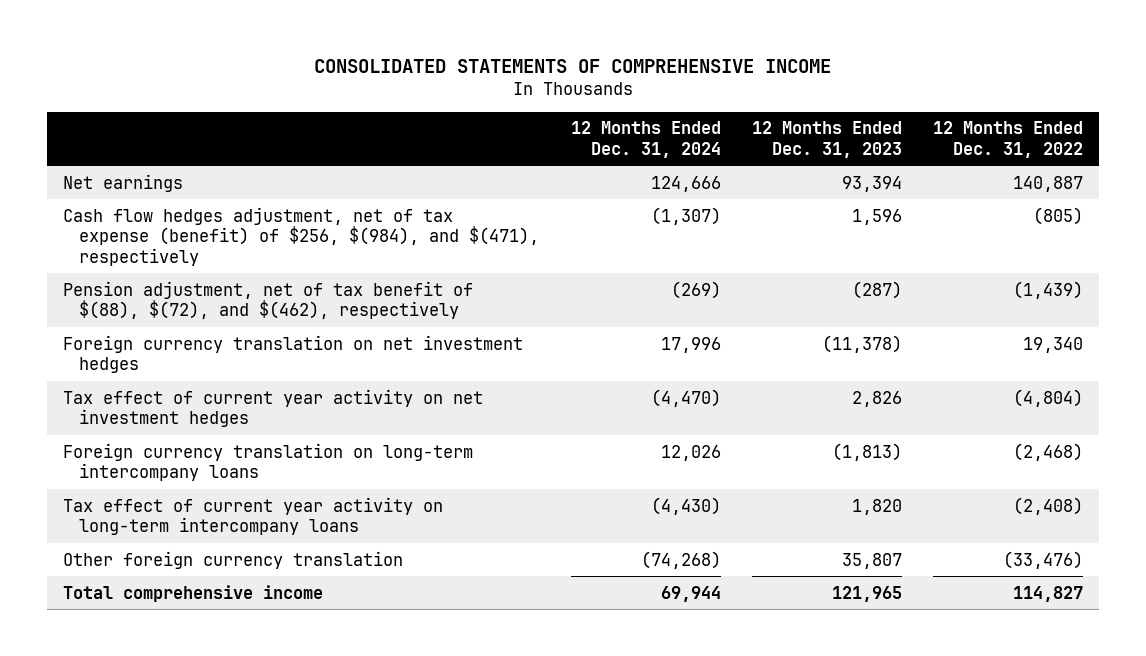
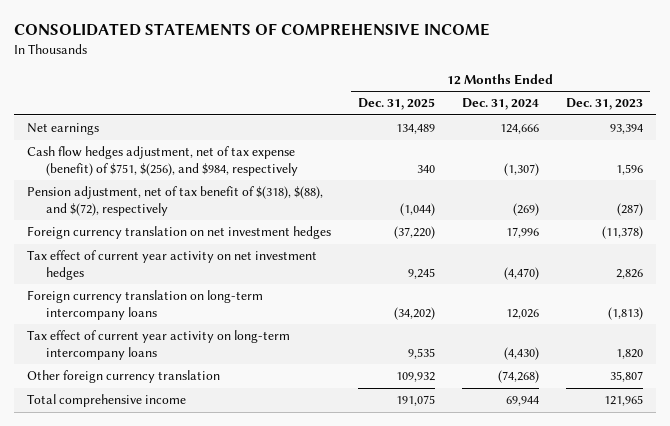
- | 12 Months Ended Dec. 31, 2024 | 12 Months Ended Dec. 31, 2023 | 12 Months Ended Dec. 31, 2022
+ | 12 Months Ended Dec. 31, 2025 | 12 Months Ended Dec. 31, 2024 | 12 Months Ended Dec. 31, 2023
- Cash flow hedges adjustment, net of tax expense (benefit) of $256, $(984), and $(471), respectively | (1,307) | 1,596 | (805)
- Pension adjustment, net of tax benefit of $(88), $(72), and $(462), respectively | (269) | (287) | (1,439)
+ Cash flow hedges adjustment, net of tax expense (benefit) of $751, $(256), and $984, respectively | 340 | (1,307) | 1,596
+ Pension adjustment, net of tax benefit of $(318), $(88), and $(72), respectively | (1,044) | (269) | (287)

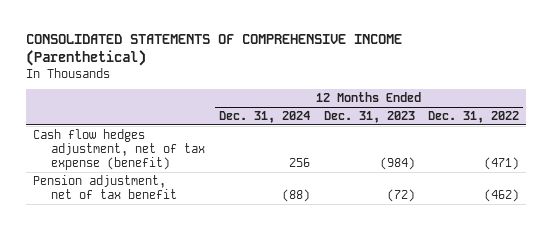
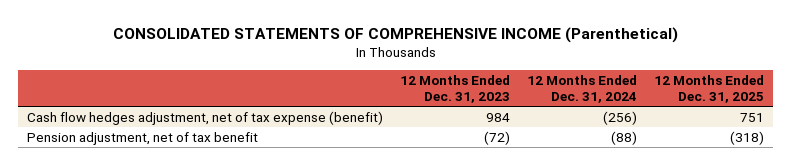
- | 12 Months Ended Dec. 31, 2024 | 12 Months Ended Dec. 31, 2023 | 12 Months Ended Dec. 31, 2022
+ | 12 Months Ended Dec. 31, 2023 | 12 Months Ended Dec. 31, 2024 | 12 Months Ended Dec. 31, 2025
- Cash flow hedges adjustment, net of tax expense (benefit) | 256 | (984) | (471)
+ Cash flow hedges adjustment, net of tax expense (benefit) | 984 | (256) | 751

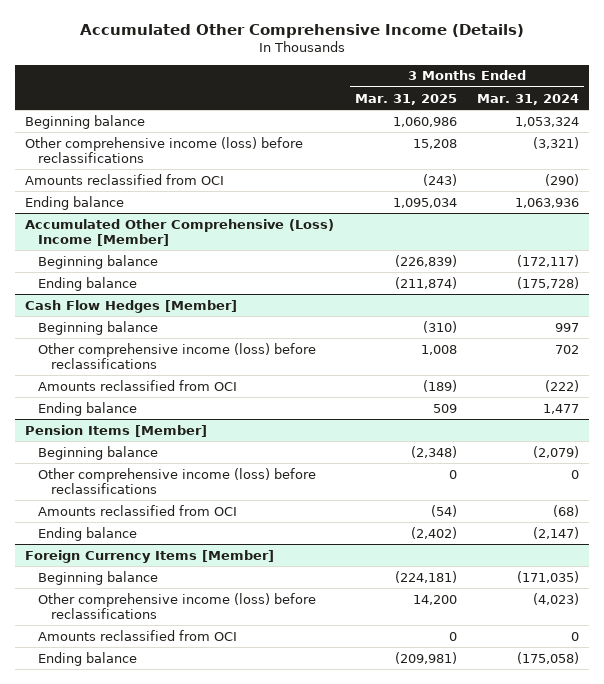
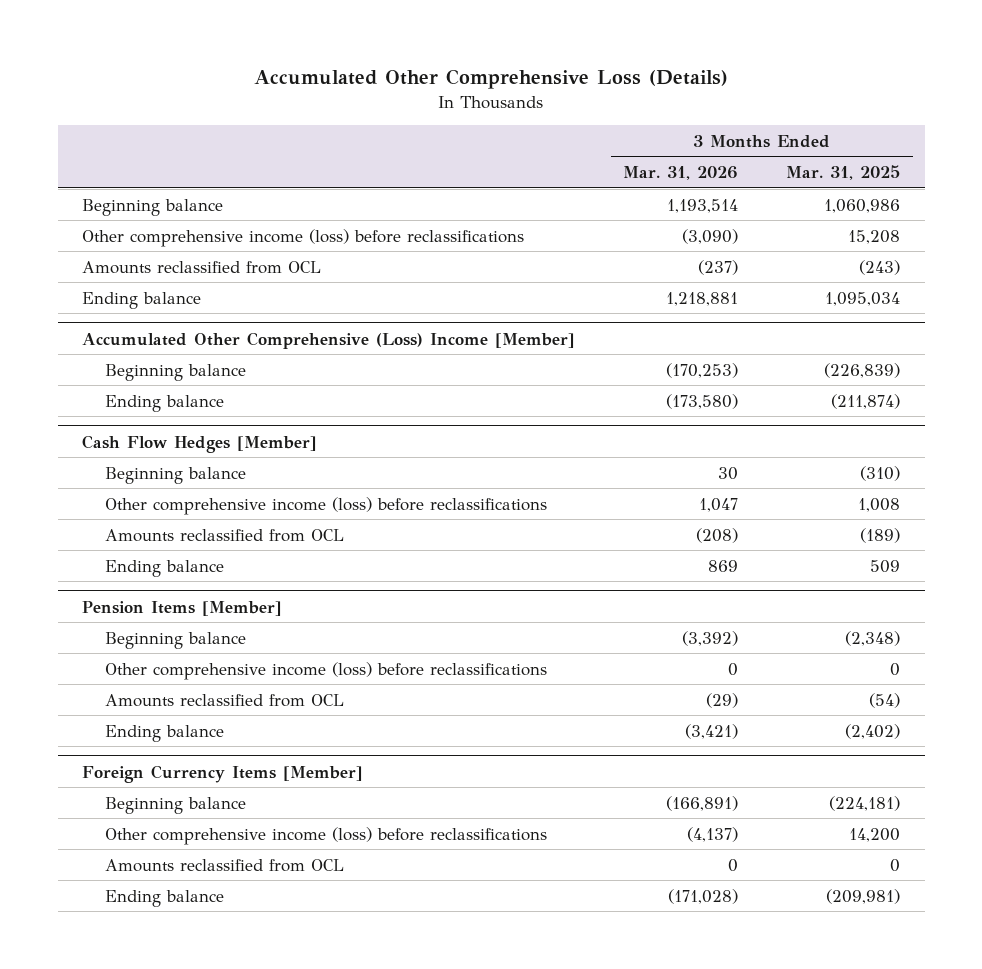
- Accumulated Other Comprehensive Income (Details)
+ Accumulated Other Comprehensive Loss (Details)
- | 3 Months Ended Mar. 31, 2025 | 3 Months Ended Mar. 31, 2024
+ | 3 Months Ended Mar. 31, 2026 | 3 Months Ended Mar. 31, 2025
- Amounts reclassified from OCI | (243) | (290)
+ Amounts reclassified from OCL | (237) | (243)
@ Cash Flow Hedges [Member]
- Amounts reclassified from OCI | (189) | (222)
+ Amounts reclassified from OCL | (208) | (189)
@ Pension Items [Member]
- Amounts reclassified from OCI | (54) | (68)
+ Amounts reclassified from OCL | (29) | (54)
@ Foreign Currency Items [Member]
- Amounts reclassified from OCI | 0 | 0
+ Amounts reclassified from OCL | 0 | 0

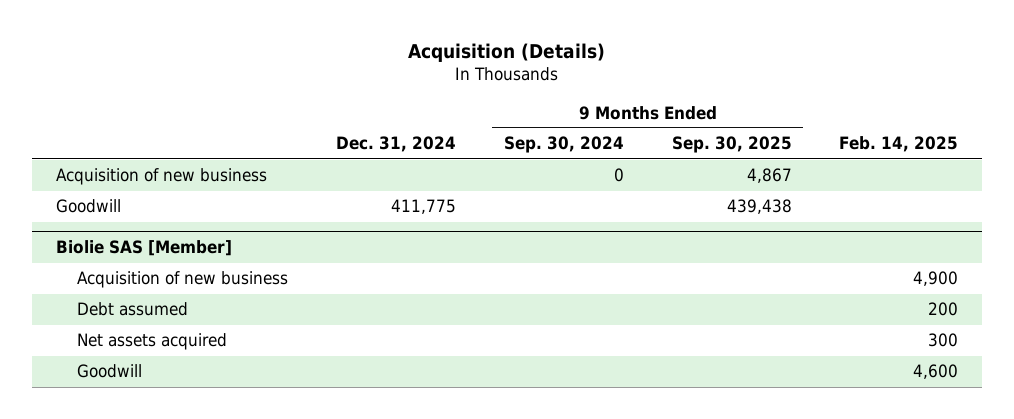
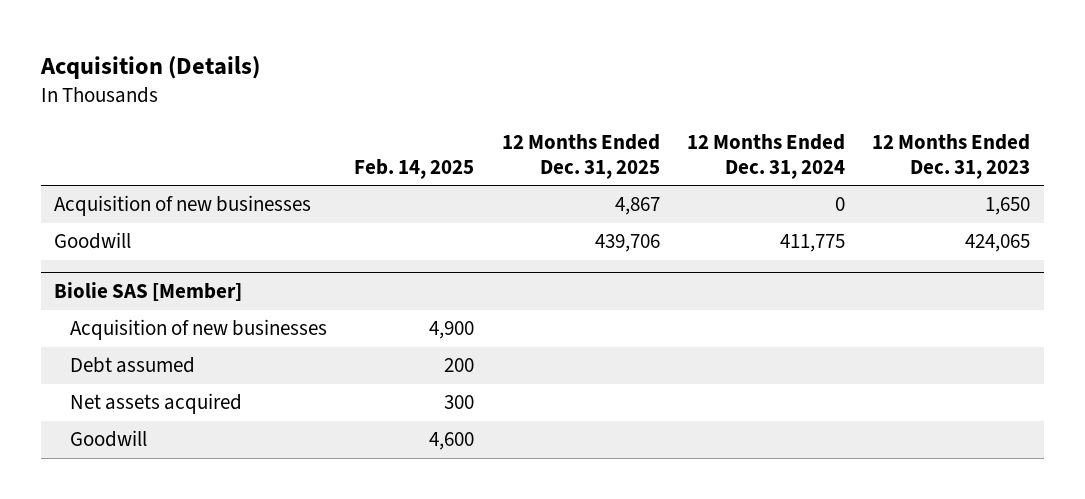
- | Dec. 31, 2024 | 9 Months Ended Sep. 30, 2024 | 9 Months Ended Sep. 30, 2025 | Feb. 14, 2025
+ | Feb. 14, 2025 | 12 Months Ended Dec. 31, 2025 | 12 Months Ended Dec. 31, 2024 | 12 Months Ended Dec. 31, 2023
- Acquisition of new business | | 0 | 4,867 |
+ Acquisition of new businesses | | 4,867 | 0 | 1,650
@ Biolie SAS [Member]
- Acquisition of new business | | | | 4,900
+ Acquisition of new businesses | 4,900 | | |

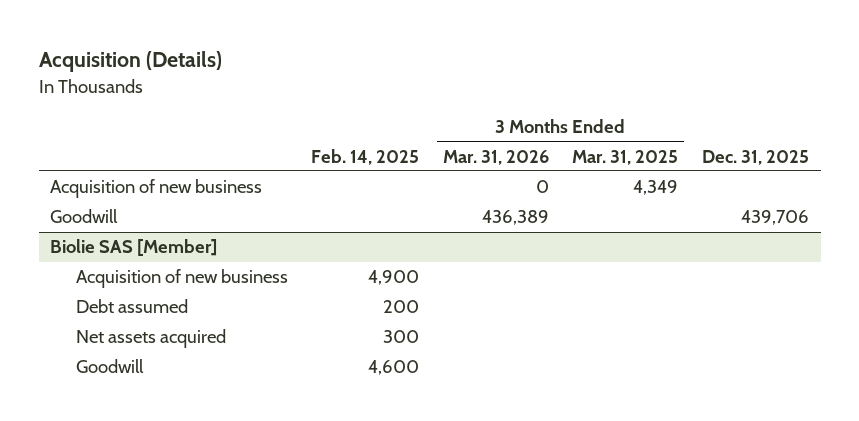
- | Feb. 14, 2025 | 12 Months Ended Dec. 31, 2025 | 12 Months Ended Dec. 31, 2024 | 12 Months Ended Dec. 31, 2023
+ | Feb. 14, 2025 | 3 Months Ended Mar. 31, 2026 | 3 Months Ended Mar. 31, 2025 | Dec. 31, 2025
- Acquisition of new businesses | | 4,867 | 0 | 1,650
+ Acquisition of new business | | 0 | 4,349 |
@ Biolie SAS [Member]
- Acquisition of new businesses | 4,900 | | |
+ Acquisition of new business | 4,900 | | |

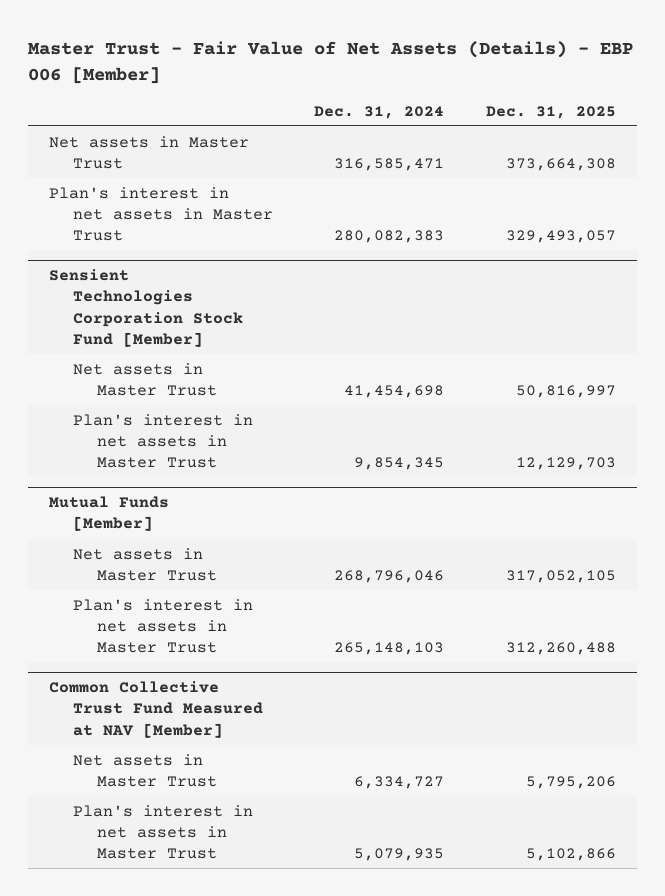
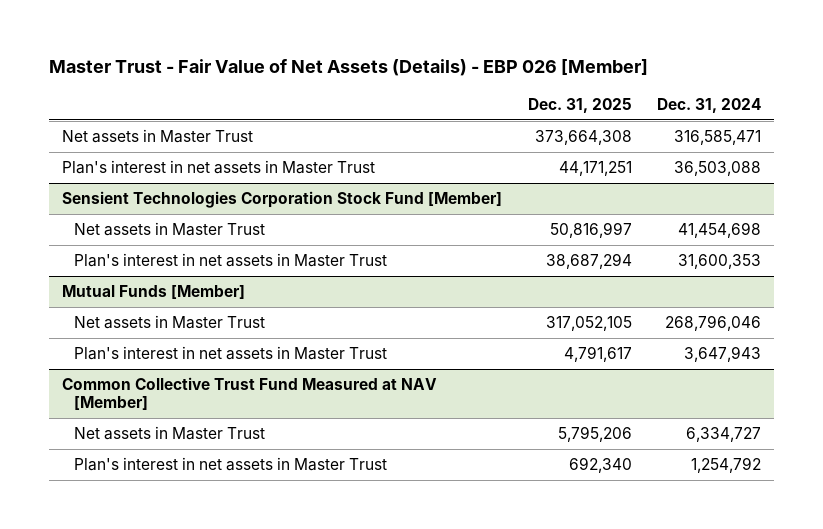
- Master Trust - Fair Value of Net Assets (Details) - EBP 006 [Member]
+ Master Trust - Fair Value of Net Assets (Details) - EBP 026 [Member]
- | Dec. 31, 2024 | Dec. 31, 2025
+ | Dec. 31, 2025 | Dec. 31, 2024
- Plan's interest in net assets in Master Trust | 280,082,383 | 329,493,057
+ Plan's interest in net assets in Master Trust | 44,171,251 | 36,503,088
@ Sensient Technologies Corporation Stock Fund [Member]
- Plan's interest in net assets in Master Trust | 9,854,345 | 12,129,703
+ Plan's interest in net assets in Master Trust | 38,687,294 | 31,600,353
@ Mutual Funds [Member]
- Plan's interest in net assets in Master Trust | 265,148,103 | 312,260,488
+ Plan's interest in net assets in Master Trust | 4,791,617 | 3,647,943
@ Common Collective Trust Fund Measured at NAV [Member]
- Plan's interest in net assets in Master Trust | 5,079,935 | 5,102,866
+ Plan's interest in net assets in Master Trust | 692,340 | 1,254,792

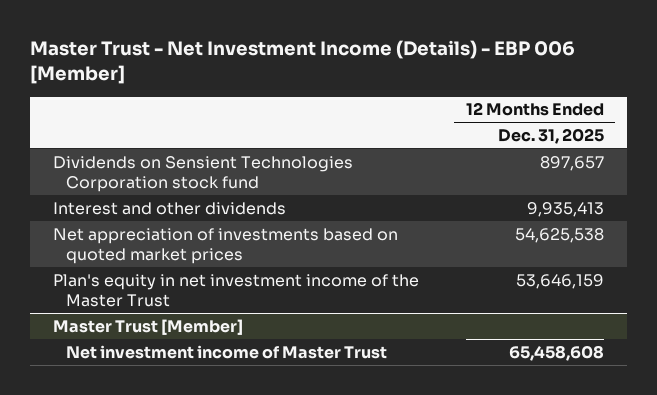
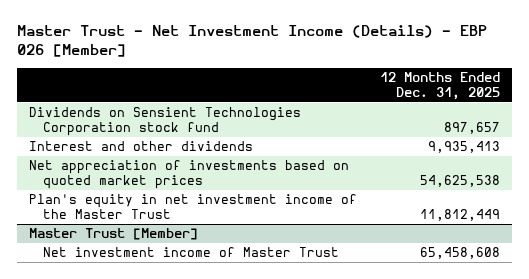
- Master Trust - Net Investment Income (Details) - EBP 006 [Member]
+ Master Trust - Net Investment Income (Details) - EBP 026 [Member]
- Plan's equity in net investment income of the Master Trust | 53,646,159
+ Plan's equity in net investment income of the Master Trust | 11,812,449

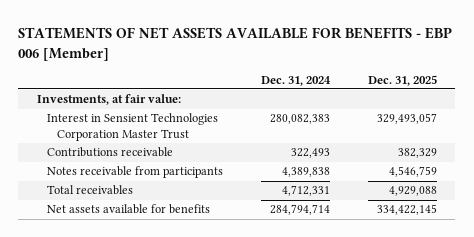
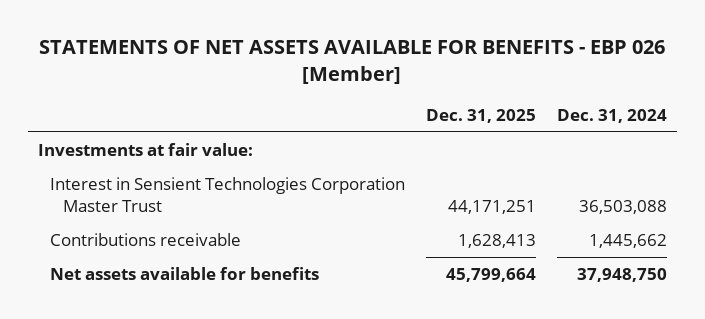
- STATEMENTS OF NET ASSETS AVAILABLE FOR BENEFITS - EBP 006 [Member]
+ STATEMENTS OF NET ASSETS AVAILABLE FOR BENEFITS - EBP 026 [Member]
- | Dec. 31, 2024 | Dec. 31, 2025
+ | Dec. 31, 2025 | Dec. 31, 2024
- Investments, at fair value:
- Interest in Sensient Technologies Corporation Master Trust | 280,082,383 | 329,493,057
- Contributions receivable | 322,493 | 382,329
- Notes receivable from participants | 4,389,838 | 4,546,759
- Total receivables | 4,712,331 | 4,929,088
- Net assets available for benefits | 284,794,714 | 334,422,145
+ Investments at fair value:
+ Interest in Sensient Technologies Corporation Master Trust | 44,171,251 | 36,503,088
+ Contributions receivable | 1,628,413 | 1,445,662
+ Net assets available for benefits | 45,799,664 | 37,948,750

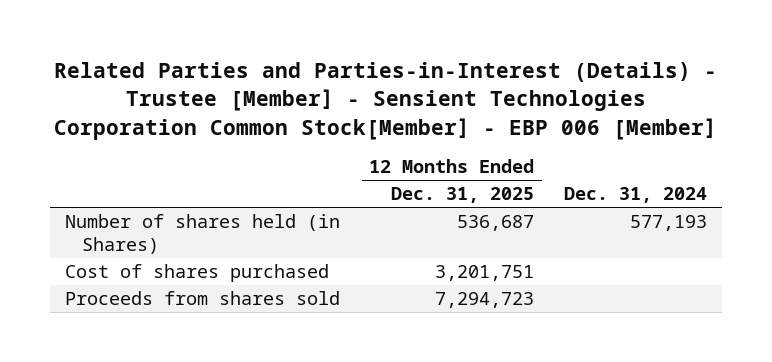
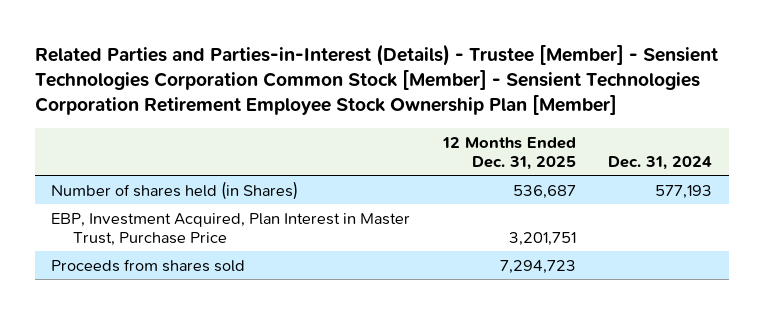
- Related Parties and Parties-in-Interest (Details) - Trustee [Member] - Sensient Technologies Corporation Common Stock[Member] - EBP 006 [Member]
+ Related Parties and Parties-in-Interest (Details) - Trustee [Member] - Sensient Technologies Corporation Common Stock [Member] - Sensient Technologies Corporation Retirement Employee Stock Ownership Plan [Member]
- Cost of shares purchased | 3,201,751 |
+ EBP, Investment Acquired, Plan Interest in Master Trust, Purchase Price | 3,201,751 |

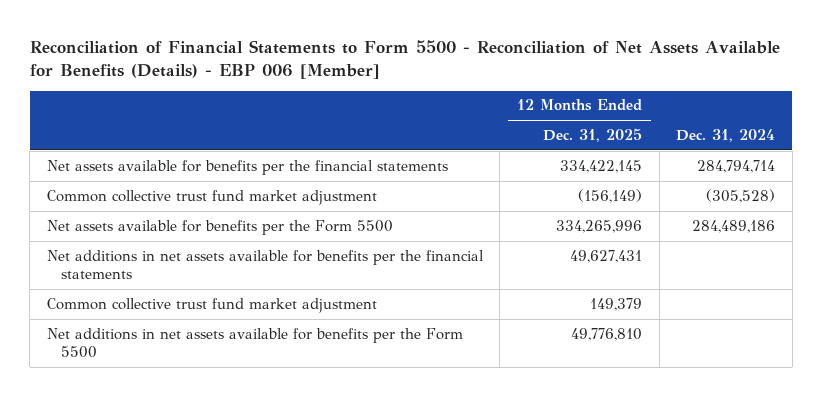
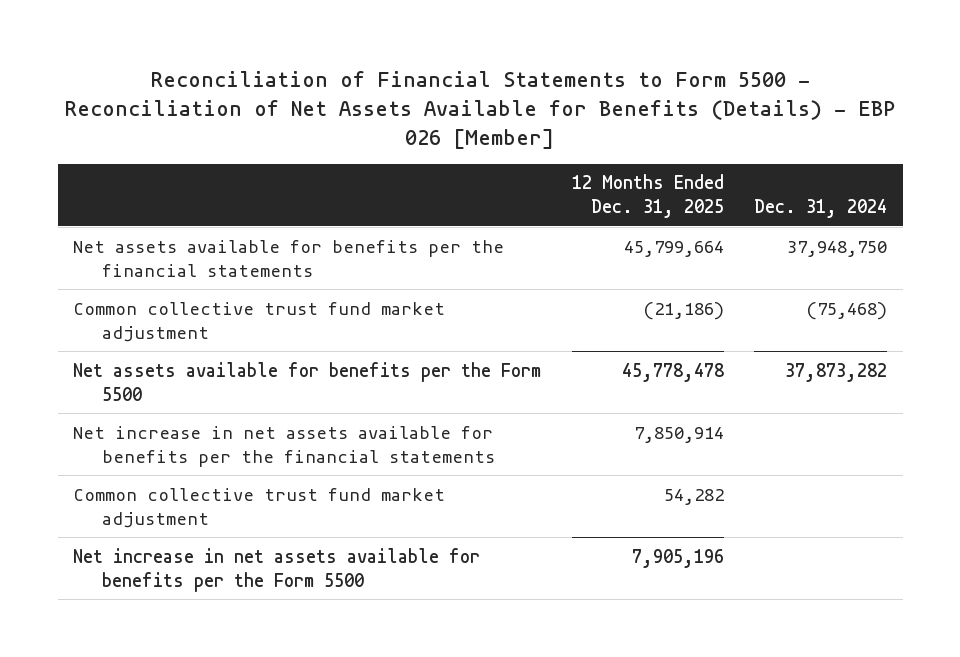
- Reconciliation of Financial Statements to Form 5500 - Reconciliation of Net Assets Available for Benefits (Details) - EBP 006 [Member]
+ Reconciliation of Financial Statements to Form 5500 - Reconciliation of Net Assets Available for Benefits (Details) - EBP 026 [Member]
- Net assets available for benefits per the financial statements | 334,422,145 | 284,794,714
- Common collective trust fund market adjustment | (156,149) | (305,528)
- Net assets available for benefits per the Form 5500 | 334,265,996 | 284,489,186
- Net additions in net assets available for benefits per the financial statements | 49,627,431 |
- Common collective trust fund market adjustment | 149,379 |
- Net additions in net assets available for benefits per the Form 5500 | 49,776,810 |
+ Net assets available for benefits per the financial statements | 45,799,664 | 37,948,750
+ Common collective trust fund market adjustment | (21,186) | (75,468)
+ Net assets available for benefits per the Form 5500 | 45,778,478 | 37,873,282
+ Net increase in net assets available for benefits per the financial statements | 7,850,914 |
+ Common collective trust fund market adjustment | 54,282 |
+ Net increase in net assets available for benefits per the Form 5500 | 7,905,196 |

